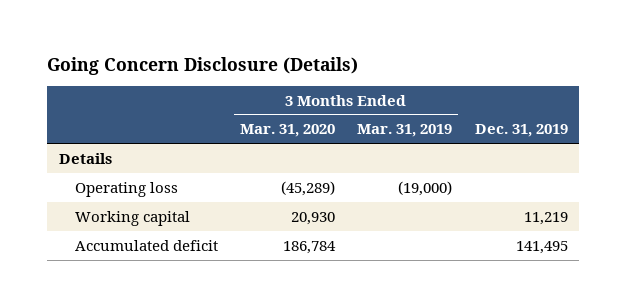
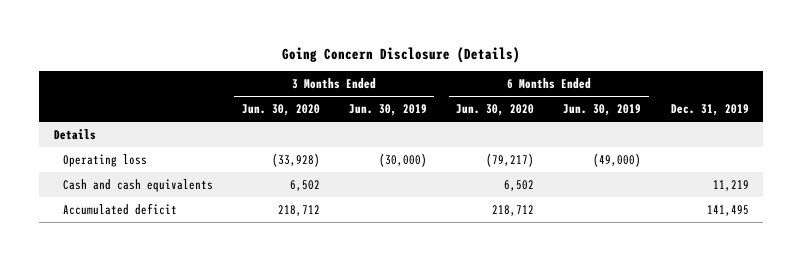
- | 3 Months Ended Mar. 31, 2020 | 3 Months Ended Mar. 31, 2019 | Dec. 31, 2019
+ | 3 Months Ended Jun. 30, 2020 | 3 Months Ended Jun. 30, 2019 | 6 Months Ended Jun. 30, 2020 | 6 Months Ended Jun. 30, 2019 | Dec. 31, 2019
- Working capital | 20,930 | | 11,219
+ Cash and cash equivalents | 6,502 | | 6,502 | | 11,219

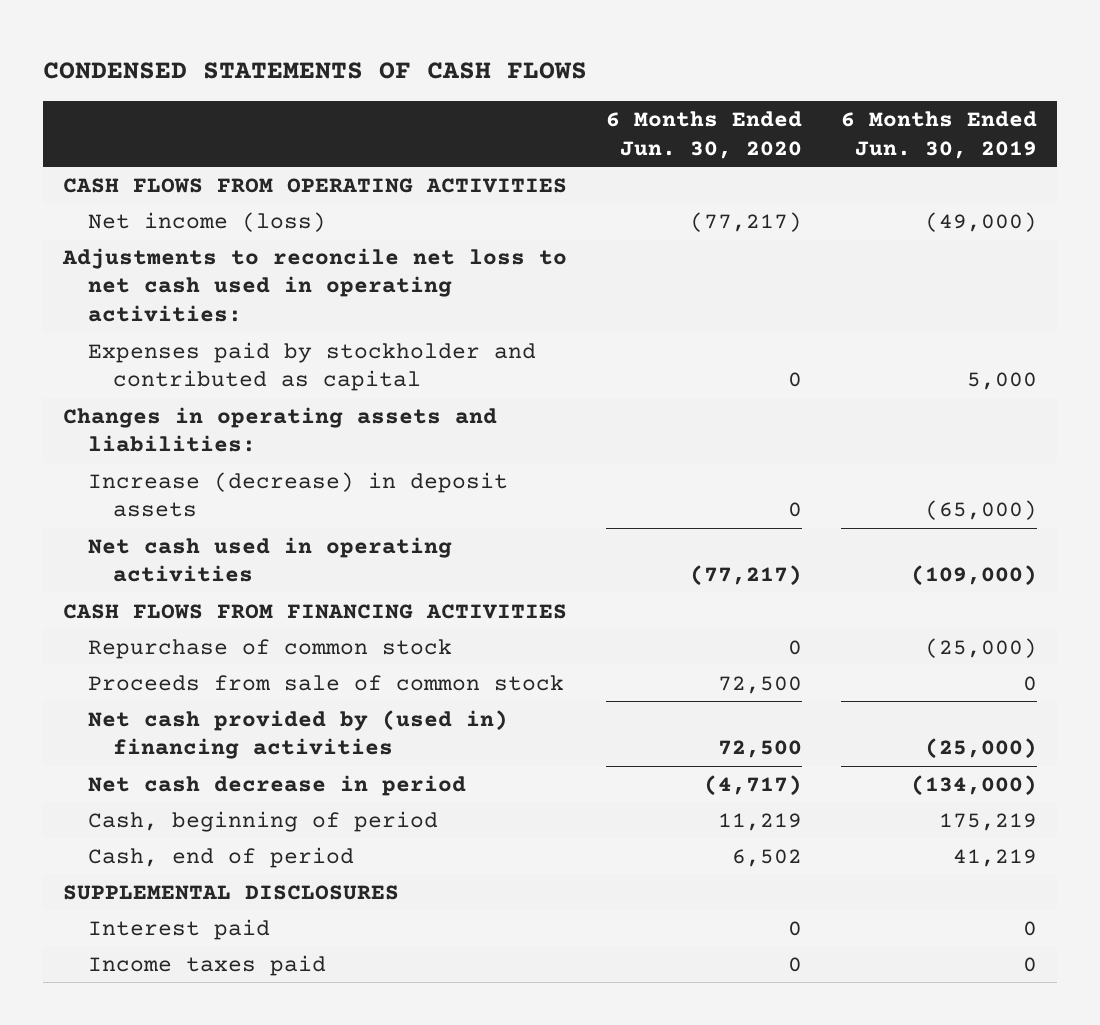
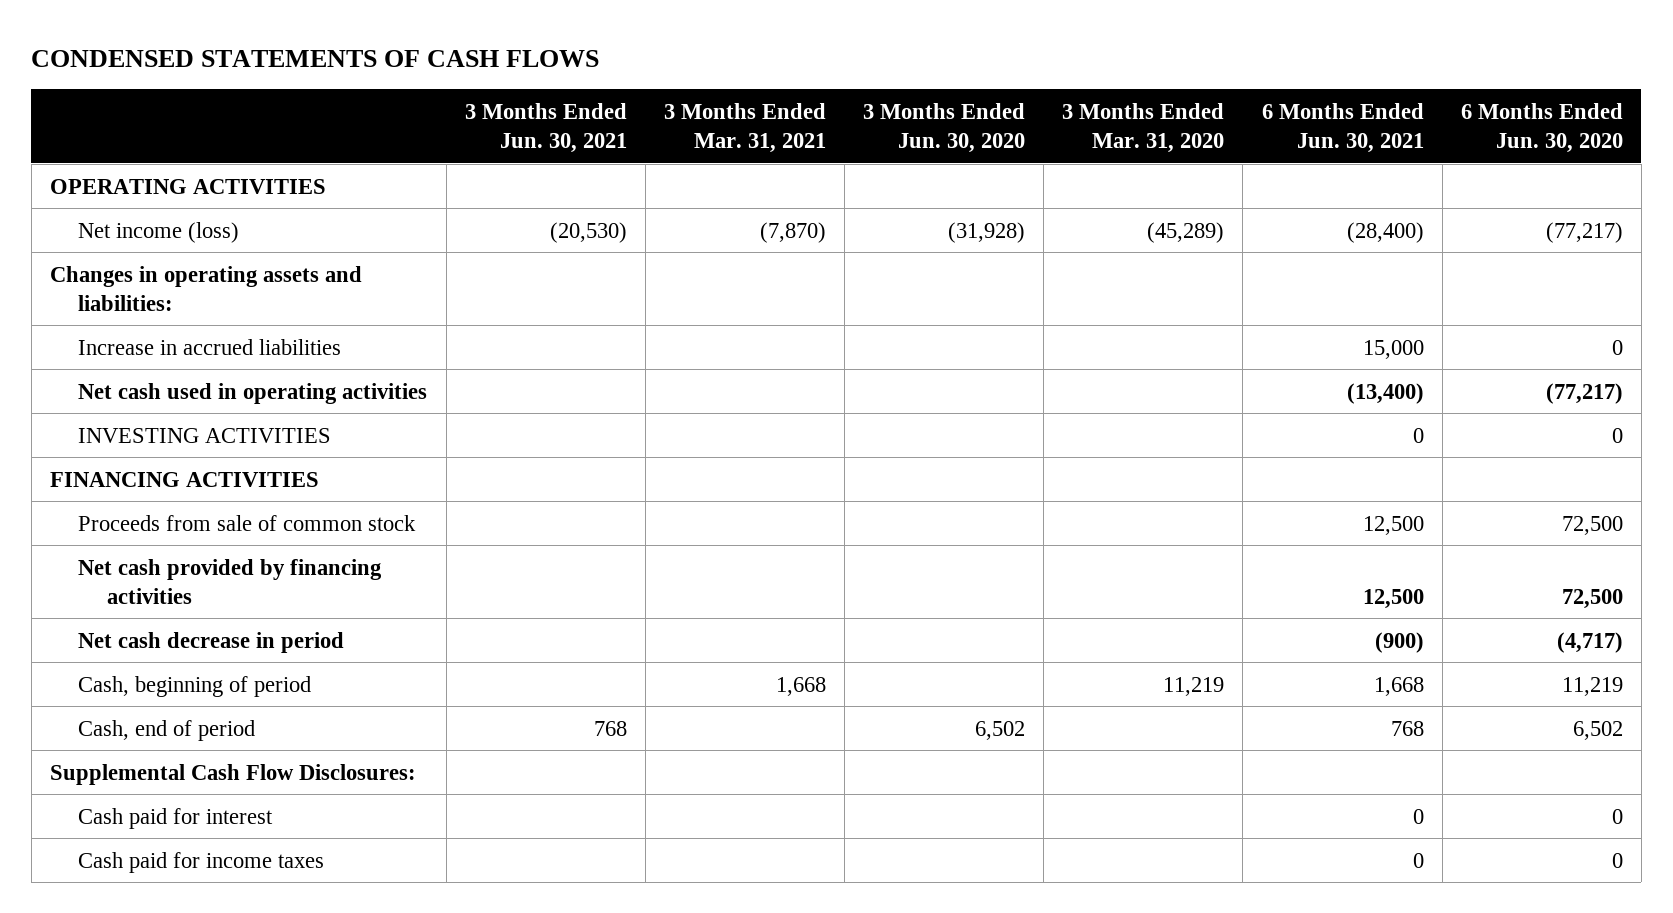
- | 6 Months Ended Jun. 30, 2020 | 6 Months Ended Jun. 30, 2019
+ | 3 Months Ended Jun. 30, 2021 | 3 Months Ended Mar. 31, 2021 | 3 Months Ended Jun. 30, 2020 | 3 Months Ended Mar. 31, 2020 | 6 Months Ended Jun. 30, 2021 | 6 Months Ended Jun. 30, 2020
- CASH FLOWS FROM OPERATING ACTIVITIES
+ OPERATING ACTIVITIES
- Adjustments to reconcile net loss to net cash used in operating activities:
- Expenses paid by stockholder and contributed as capital | 0 | 5,000
- Increase (decrease) in deposit assets | 0 | (65,000)
+ Increase in accrued liabilities | | | | | 15,000 | 0
- CASH FLOWS FROM FINANCING ACTIVITIES
- Repurchase of common stock | 0 | (25,000)
+ INVESTING ACTIVITIES | | | | | 0 | 0
+ FINANCING ACTIVITIES
- Net cash provided by (used in) financing activities | 72,500 | (25,000)
+ Net cash provided by financing activities | | | | | 12,500 | 72,500
- SUPPLEMENTAL DISCLOSURES
- Interest paid | 0 | 0
- Income taxes paid | 0 | 0
+ Supplemental Cash Flow Disclosures:
+ Cash paid for interest | | | | | 0 | 0
+ Cash paid for income taxes | | | | | 0 | 0

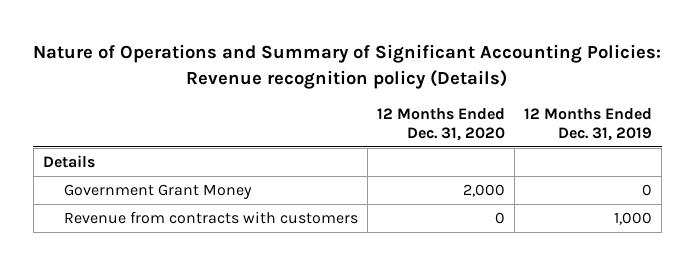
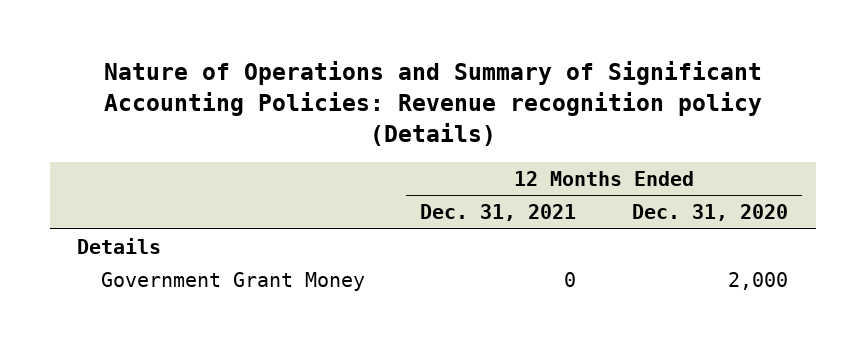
- | 12 Months Ended Dec. 31, 2020 | 12 Months Ended Dec. 31, 2019
+ | 12 Months Ended Dec. 31, 2021 | 12 Months Ended Dec. 31, 2020
- Revenue from contracts with customers | 0 | 1,000

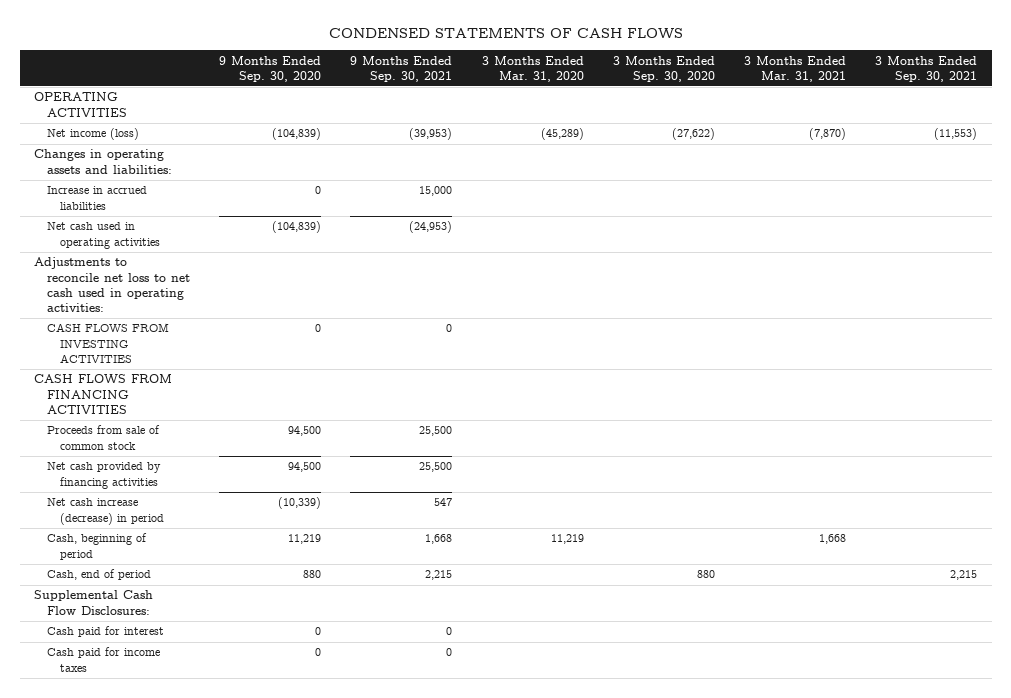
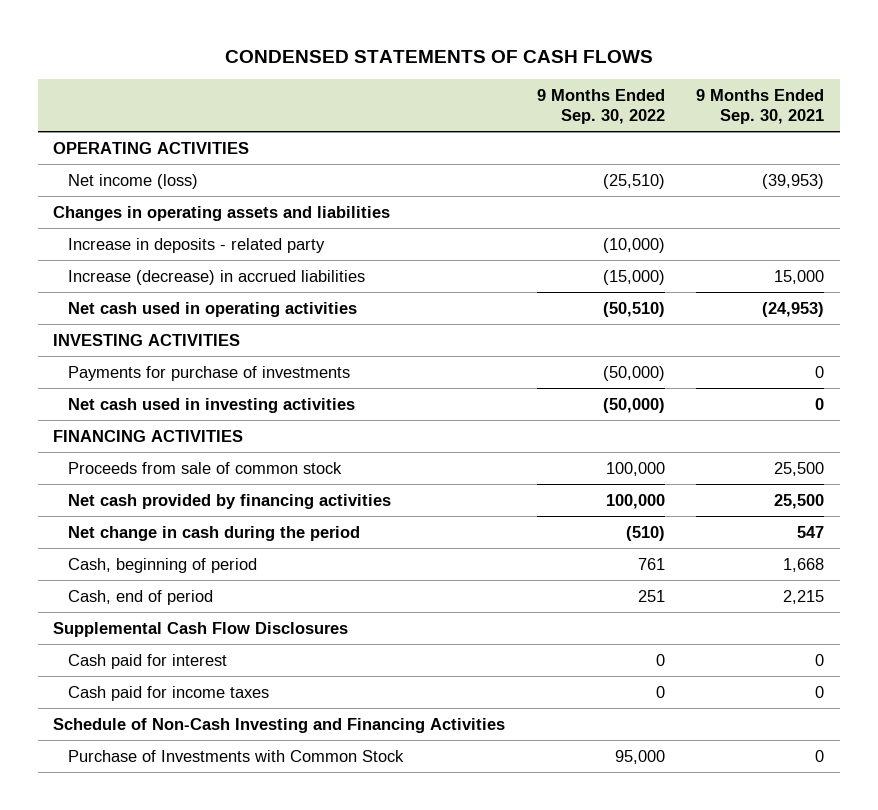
- | 9 Months Ended Sep. 30, 2020 | 9 Months Ended Sep. 30, 2021 | 3 Months Ended Mar. 31, 2020 | 3 Months Ended Sep. 30, 2020 | 3 Months Ended Mar. 31, 2021 | 3 Months Ended Sep. 30, 2021
+ | 9 Months Ended Sep. 30, 2022 | 9 Months Ended Sep. 30, 2021
- Changes in operating assets and liabilities:
- Increase in accrued liabilities | 0 | 15,000 | | | |
+ Changes in operating assets and liabilities
+ Increase in deposits - related party | (10,000) |
+ Increase (decrease) in accrued liabilities | (15,000) | 15,000
- Adjustments to reconcile net loss to net cash used in operating activities:
- CASH FLOWS FROM INVESTING ACTIVITIES | 0 | 0 | | | |
- CASH FLOWS FROM FINANCING ACTIVITIES
+ INVESTING ACTIVITIES
+ Payments for purchase of investments | (50,000) | 0
+ Net cash used in investing activities | (50,000) | 0
+ FINANCING ACTIVITIES
- Net cash increase (decrease) in period | (10,339) | 547 | | | |
+ Net change in cash during the period | (510) | 547
- Supplemental Cash Flow Disclosures:
+ Supplemental Cash Flow Disclosures
+ Schedule of Non-Cash Investing and Financing Activities
+ Purchase of Investments with Common Stock | 95,000 | 0

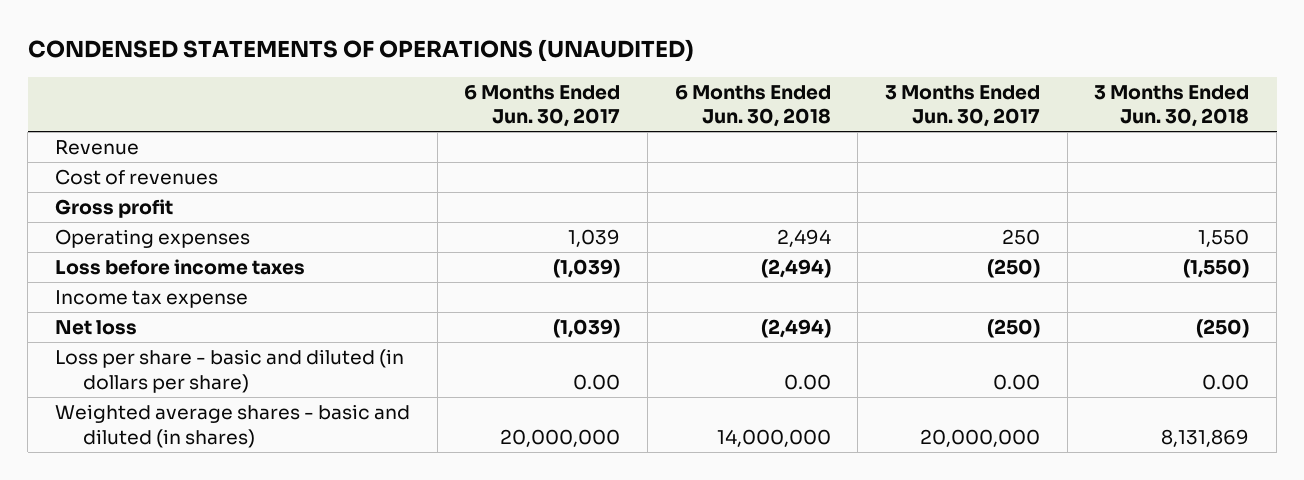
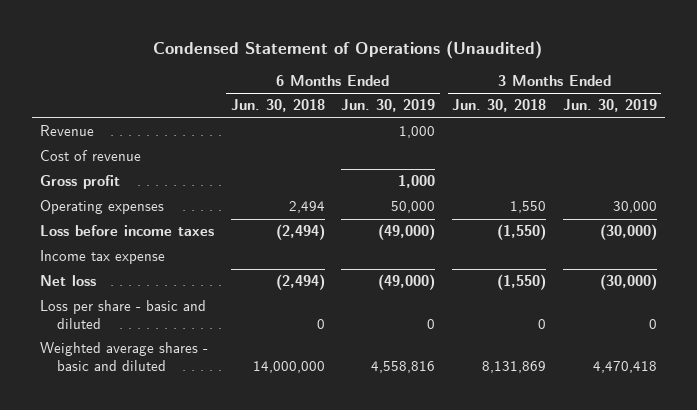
- CONDENSED STATEMENTS OF OPERATIONS (UNAUDITED)
+ Condensed Statement of Operations (Unaudited)
- | 6 Months Ended Jun. 30, 2017 | 6 Months Ended Jun. 30, 2018 | 3 Months Ended Jun. 30, 2017 | 3 Months Ended Jun. 30, 2018
+ | 6 Months Ended Jun. 30, 2018 | 6 Months Ended Jun. 30, 2019 | 3 Months Ended Jun. 30, 2018 | 3 Months Ended Jun. 30, 2019
- Cost of revenues
+ Cost of revenue
- Net loss | (1,039) | (2,494) | (250) | (250)
- Loss per share - basic and diluted (in dollars per share) | 0.00 | 0.00 | 0.00 | 0.00
- Weighted average shares - basic and diluted (in shares) | 20,000,000 | 14,000,000 | 20,000,000 | 8,131,869
+ Net loss | (2,494) | (49,000) | (1,550) | (30,000)
+ Loss per share - basic and diluted | 0 | 0 | 0 | 0
+ Weighted average shares - basic and diluted | 14,000,000 | 4,558,816 | 8,131,869 | 4,470,418

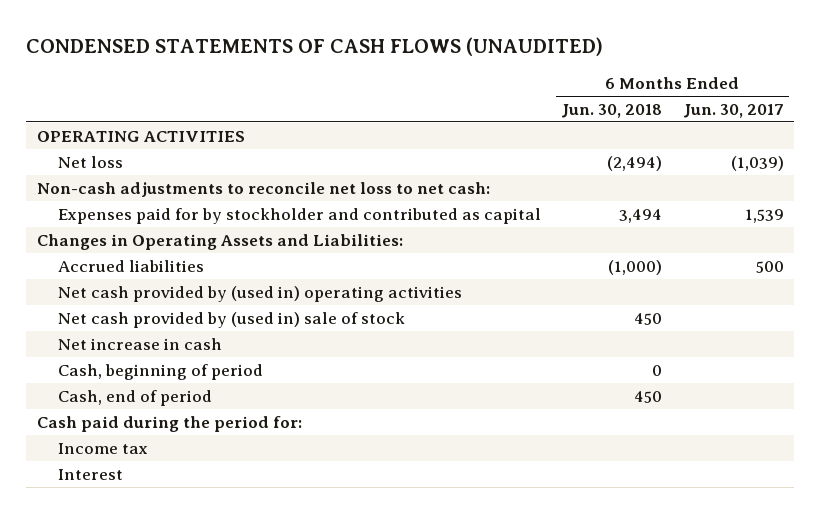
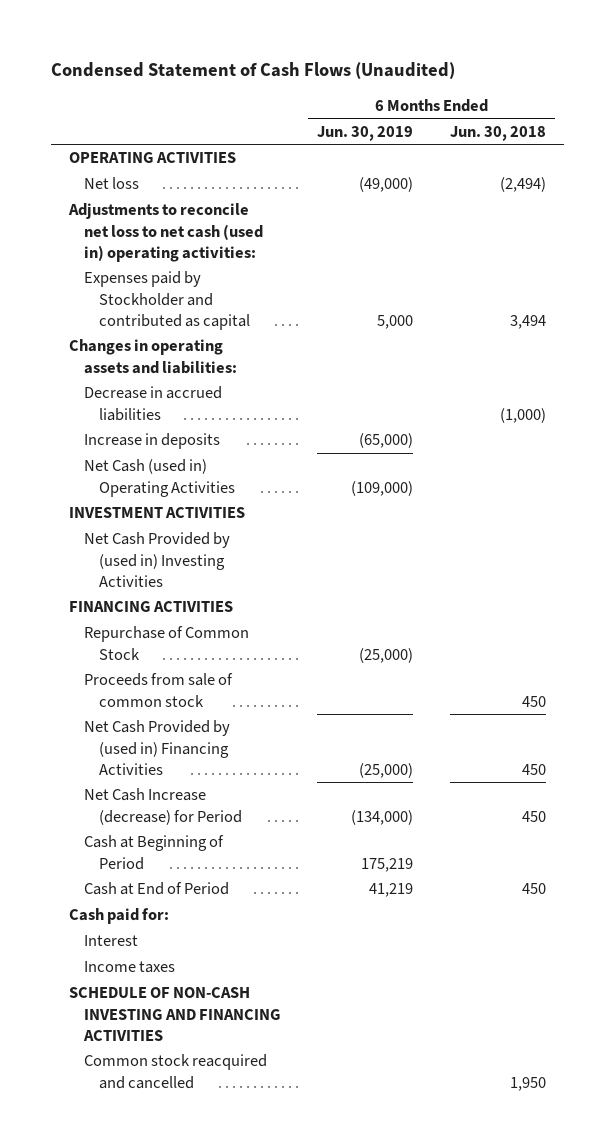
- CONDENSED STATEMENTS OF CASH FLOWS (UNAUDITED)
+ Condensed Statement of Cash Flows (Unaudited)
- | 6 Months Ended Jun. 30, 2018 | 6 Months Ended Jun. 30, 2017
+ | 6 Months Ended Jun. 30, 2019 | 6 Months Ended Jun. 30, 2018
- Non-cash adjustments to reconcile net loss to net cash:
- Expenses paid for by stockholder and contributed as capital | 3,494 | 1,539
- Changes in Operating Assets and Liabilities:
- Accrued liabilities | (1,000) | 500
- Net cash provided by (used in) operating activities
- Net cash provided by (used in) sale of stock | 450 |
- Net increase in cash
- Cash, beginning of period | 0 |
- Cash, end of period | 450 |
- Cash paid during the period for:
- Income tax
+ Adjustments to reconcile net loss to net cash (used in) operating activities:
+ Expenses paid by Stockholder and contributed as capital | 5,000 | 3,494
+ Changes in operating assets and liabilities:
+ Decrease in accrued liabilities | | (1,000)
+ Increase in deposits | (65,000) |
+ Net Cash (used in) Operating Activities | (109,000) |
+ INVESTMENT ACTIVITIES
+ Net Cash Provided by (used in) Investing Activities
+ FINANCING ACTIVITIES
+ Repurchase of Common Stock | (25,000) |
+ Proceeds from sale of common stock | | 450
+ Net Cash Provided by (used in) Financing Activities | (25,000) | 450
+ Net Cash Increase (decrease) for Period | (134,000) | 450
+ Cash at Beginning of Period | 175,219 |
+ Cash at End of Period | 41,219 | 450
+ Cash paid for:
+ Income taxes
+ SCHEDULE OF NON-CASH INVESTING AND FINANCING ACTIVITIES
+ Common stock reacquired and cancelled | | 1,950

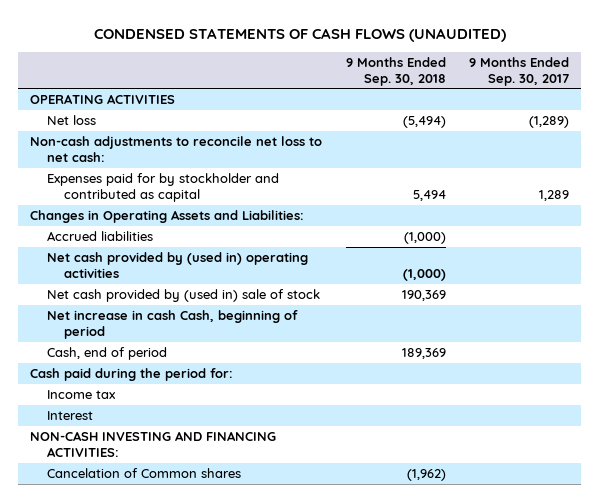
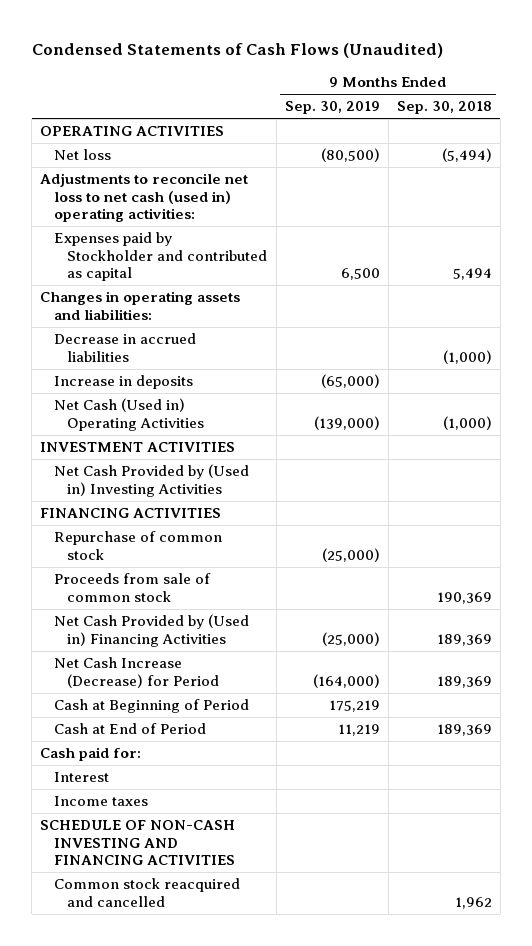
- CONDENSED STATEMENTS OF CASH FLOWS (UNAUDITED)
+ Condensed Statements of Cash Flows (Unaudited)
- | 9 Months Ended Sep. 30, 2018 | 9 Months Ended Sep. 30, 2017
+ | 9 Months Ended Sep. 30, 2019 | 9 Months Ended Sep. 30, 2018
- Non-cash adjustments to reconcile net loss to net cash:
- Expenses paid for by stockholder and contributed as capital | 5,494 | 1,289
- Changes in Operating Assets and Liabilities:
- Accrued liabilities | (1,000) |
- Net cash provided by (used in) operating activities | (1,000) |
- Net cash provided by (used in) sale of stock | 190,369 |
- Net increase in cash Cash, beginning of period
- Cash, end of period | 189,369 |
- Cash paid during the period for:
- Income tax
+ Adjustments to reconcile net loss to net cash (used in) operating activities:
+ Expenses paid by Stockholder and contributed as capital | 6,500 | 5,494
+ Changes in operating assets and liabilities:
+ Decrease in accrued liabilities | | (1,000)
+ Increase in deposits | (65,000) |
+ Net Cash (Used in) Operating Activities | (139,000) | (1,000)
+ INVESTMENT ACTIVITIES
+ Net Cash Provided by (Used in) Investing Activities
+ FINANCING ACTIVITIES
+ Repurchase of common stock | (25,000) |
+ Proceeds from sale of common stock | | 190,369
+ Net Cash Provided by (Used in) Financing Activities | (25,000) | 189,369
+ Net Cash Increase (Decrease) for Period | (164,000) | 189,369
+ Cash at Beginning of Period | 175,219 |
+ Cash at End of Period | 11,219 | 189,369
+ Cash paid for:
- NON-CASH INVESTING AND FINANCING ACTIVITIES:
- Cancelation of Common shares | (1,962) |
+ Income taxes
+ SCHEDULE OF NON-CASH INVESTING AND FINANCING ACTIVITIES
+ Common stock reacquired and cancelled | | 1,962

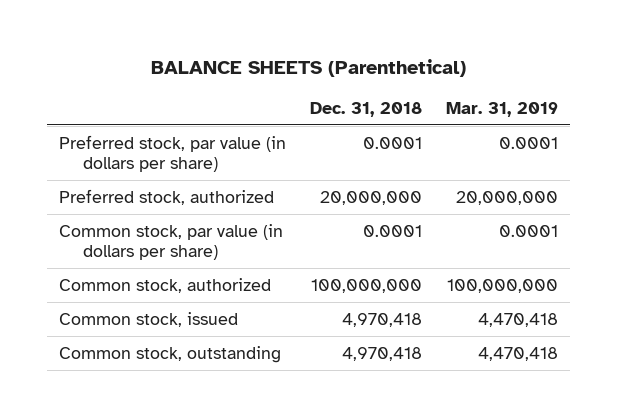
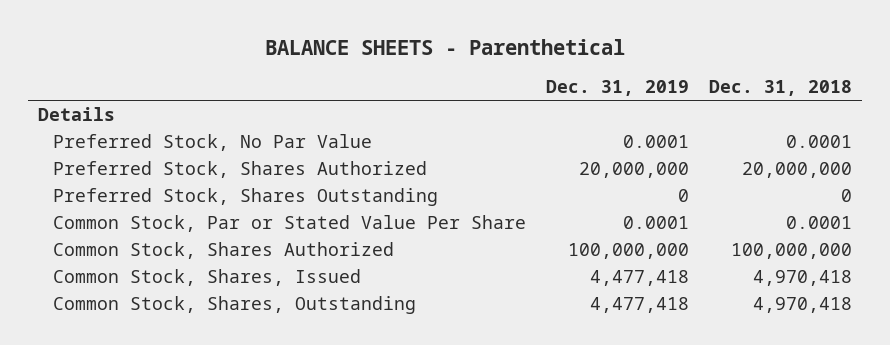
- BALANCE SHEETS (Parenthetical)
+ BALANCE SHEETS - Parenthetical
- | Dec. 31, 2018 | Mar. 31, 2019
+ | Dec. 31, 2019 | Dec. 31, 2018
- Preferred stock, par value (in dollars per share) | 0.0001 | 0.0001
- Preferred stock, authorized | 20,000,000 | 20,000,000
- Common stock, par value (in dollars per share) | 0.0001 | 0.0001
- Common stock, authorized | 100,000,000 | 100,000,000
- Common stock, issued | 4,970,418 | 4,470,418
- Common stock, outstanding | 4,970,418 | 4,470,418
+ Details
+ Preferred Stock, No Par Value | 0.0001 | 0.0001
+ Preferred Stock, Shares Authorized | 20,000,000 | 20,000,000
+ Preferred Stock, Shares Outstanding | 0 | 0
+ Common Stock, Par or Stated Value Per Share | 0.0001 | 0.0001
+ Common Stock, Shares Authorized | 100,000,000 | 100,000,000
+ Common Stock, Shares, Issued | 4,477,418 | 4,970,418
+ Common Stock, Shares, Outstanding | 4,477,418 | 4,970,418

